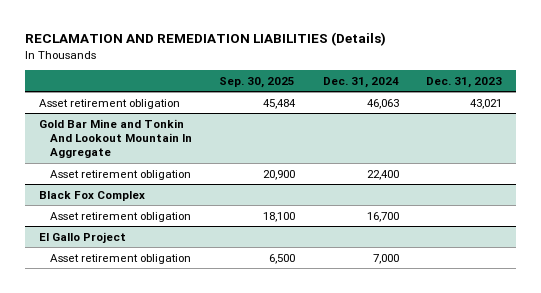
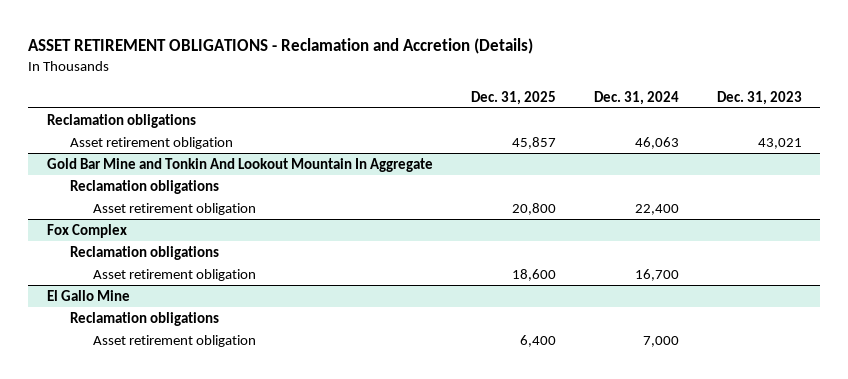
- RECLAMATION AND REMEDIATION LIABILITIES (Details)
+ ASSET RETIREMENT OBLIGATIONS - Reclamation and Accretion (Details)
- | Sep. 30, 2025 | Dec. 31, 2024 | Dec. 31, 2023
+ | Dec. 31, 2025 | Dec. 31, 2024 | Dec. 31, 2023
+ Reclamation obligations
@ Gold Bar Mine and Tonkin And Lookout Mountain In Aggregate
+ Reclamation obligations
- Black Fox Complex
+ Fox Complex
+ Reclamation obligations
- El Gallo Project
+ El Gallo Mine
+ Reclamation obligations

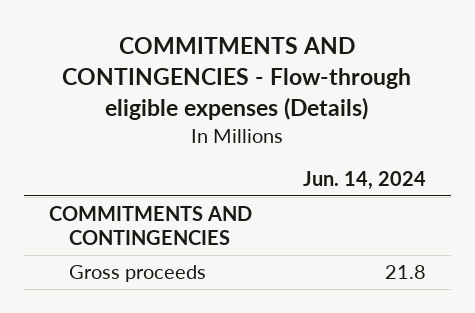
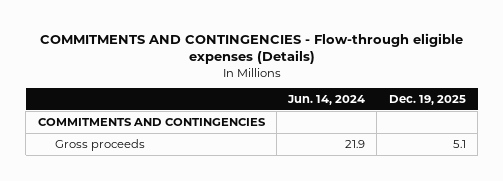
- | Jun. 14, 2024
+ | Jun. 14, 2024 | Dec. 19, 2025
- Gross proceeds | 21.8
+ Gross proceeds | 21.9 | 5.1

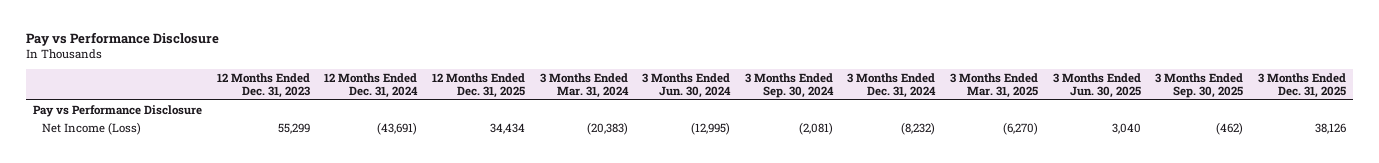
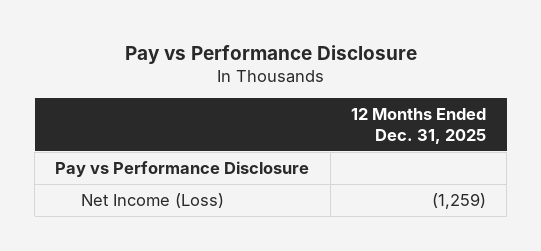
- | 12 Months Ended Dec. 31, 2023 | 12 Months Ended Dec. 31, 2024 | 12 Months Ended Dec. 31, 2025 | 3 Months Ended Mar. 31, 2024 | 3 Months Ended Jun. 30, 2024 | 3 Months Ended Sep. 30, 2024 | 3 Months Ended Dec. 31, 2024 | 3 Months Ended Mar. 31, 2025 | 3 Months Ended Jun. 30, 2025 | 3 Months Ended Sep. 30, 2025 | 3 Months Ended Dec. 31, 2025
+ | 12 Months Ended Dec. 31, 2025
- Net Income (Loss) | 55,299 | (43,691) | 34,434 | (20,383) | (12,995) | (2,081) | (8,232) | (6,270) | 3,040 | (462) | 38,126
+ Net Income (Loss) | (1,259)

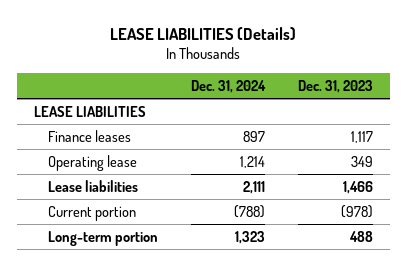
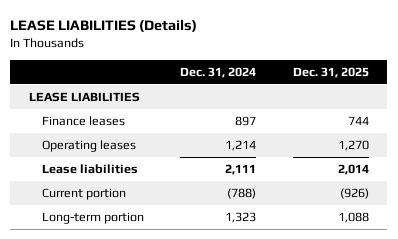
- | Dec. 31, 2024 | Dec. 31, 2023
+ | Dec. 31, 2024 | Dec. 31, 2025
- Operating lease | 1,214 | 349
+ Operating leases | 1,214 | 1,270

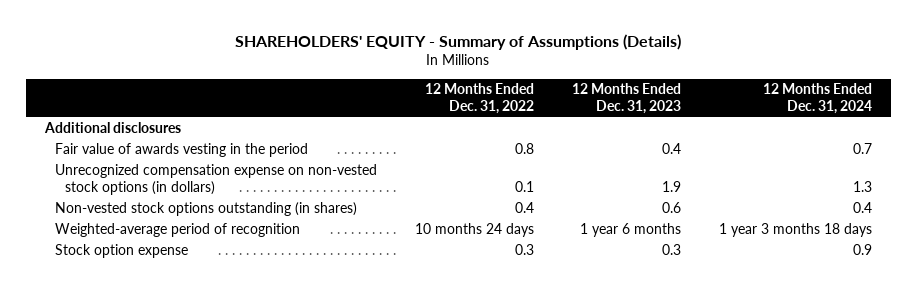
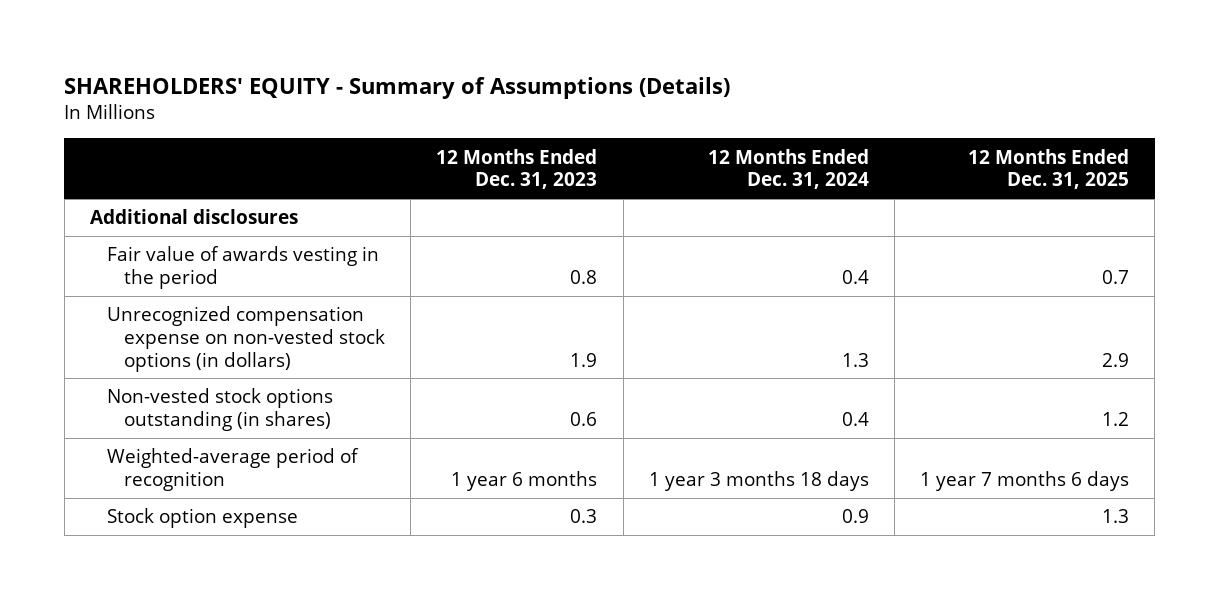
- | 12 Months Ended Dec. 31, 2022 | 12 Months Ended Dec. 31, 2023 | 12 Months Ended Dec. 31, 2024
+ | 12 Months Ended Dec. 31, 2023 | 12 Months Ended Dec. 31, 2024 | 12 Months Ended Dec. 31, 2025
- Fair value of awards vesting in the period | 0.8 | 0.4 | 0.7
+ Fair value of awards vesting in the period | 0.8 | 0.4 | 0.7

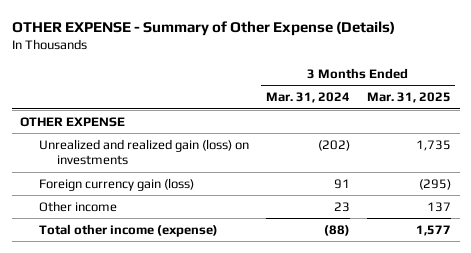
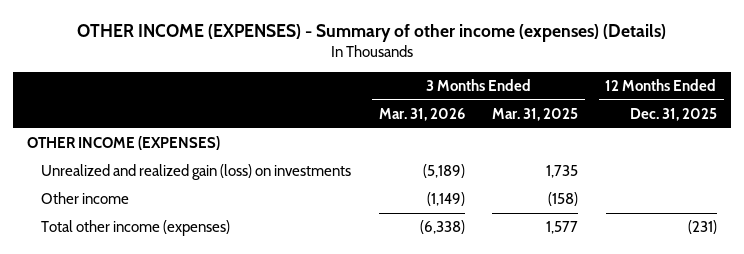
- OTHER EXPENSE - Summary of Other Expense (Details)
+ OTHER INCOME (EXPENSES) - Summary of other income (expenses) (Details)
- | 3 Months Ended Mar. 31, 2024 | 3 Months Ended Mar. 31, 2025
+ | 3 Months Ended Mar. 31, 2026 | 3 Months Ended Mar. 31, 2025 | 12 Months Ended Dec. 31, 2025
- OTHER EXPENSE
+ OTHER INCOME (EXPENSES)
- Foreign currency gain (loss) | 91 | (295)
- Other income | 23 | 137
- Total other income (expense) | (88) | 1,577
+ Other income | (1,149) | (158) |
+ Total other income (expenses) | (6,338) | 1,577 | (231)

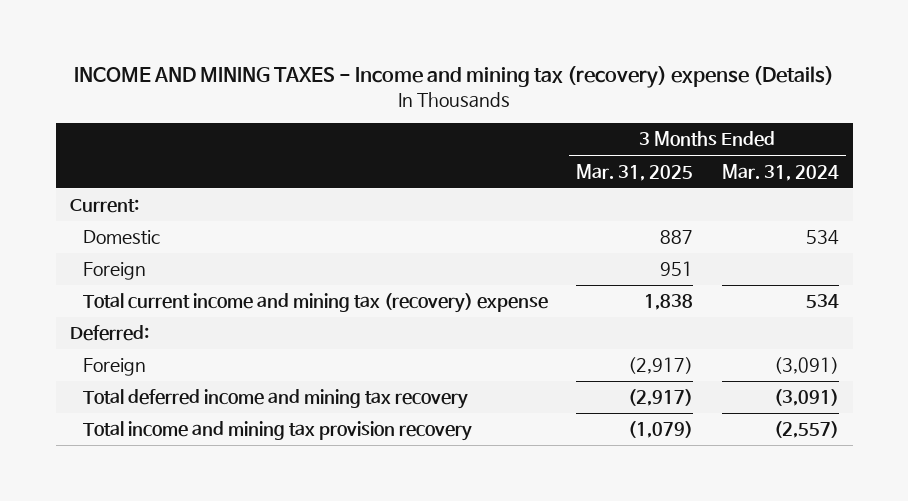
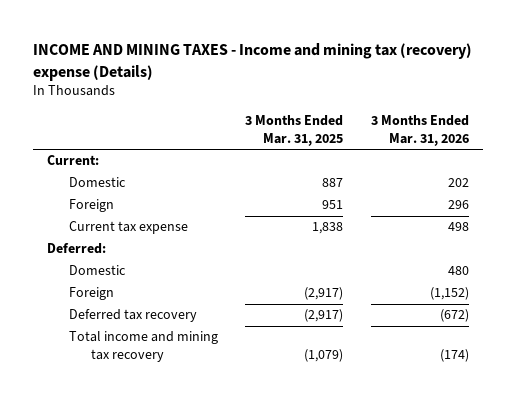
- | 3 Months Ended Mar. 31, 2025 | 3 Months Ended Mar. 31, 2024
+ | 3 Months Ended Mar. 31, 2025 | 3 Months Ended Mar. 31, 2026
- Total current income and mining tax (recovery) expense | 1,838 | 534
+ Current tax expense | 1,838 | 498
+ Domestic | | 480
- Total deferred income and mining tax recovery | (2,917) | (3,091)
- Total income and mining tax provision recovery | (1,079) | (2,557)
+ Deferred tax recovery | (2,917) | (672)
+ Total income and mining tax recovery | (1,079) | (174)

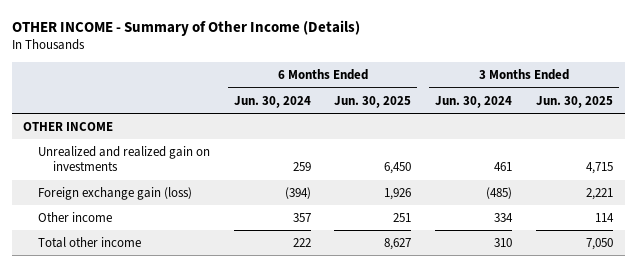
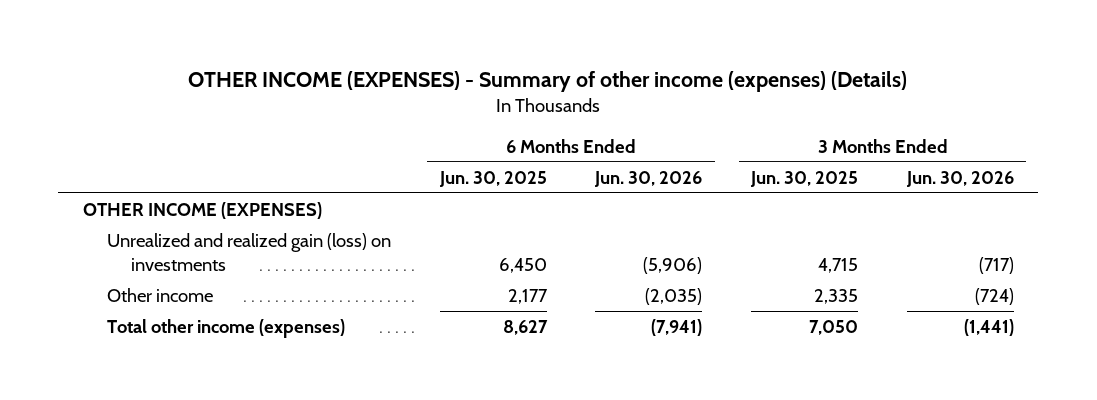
- OTHER INCOME - Summary of Other Income (Details)
+ OTHER INCOME (EXPENSES) - Summary of other income (expenses) (Details)
- | 6 Months Ended Jun. 30, 2024 | 6 Months Ended Jun. 30, 2025 | 3 Months Ended Jun. 30, 2024 | 3 Months Ended Jun. 30, 2025
+ | 6 Months Ended Jun. 30, 2025 | 6 Months Ended Jun. 30, 2026 | 3 Months Ended Jun. 30, 2025 | 3 Months Ended Jun. 30, 2026
- OTHER INCOME
- Unrealized and realized gain on investments | 259 | 6,450 | 461 | 4,715
- Foreign exchange gain (loss) | (394) | 1,926 | (485) | 2,221
- Other income | 357 | 251 | 334 | 114
- Total other income | 222 | 8,627 | 310 | 7,050
+ OTHER INCOME (EXPENSES)
+ Unrealized and realized gain (loss) on investments | 6,450 | (5,906) | 4,715 | (717)
+ Other income | 2,177 | (2,035) | 2,335 | (724)
+ Total other income (expenses) | 8,627 | (7,941) | 7,050 | (1,441)

